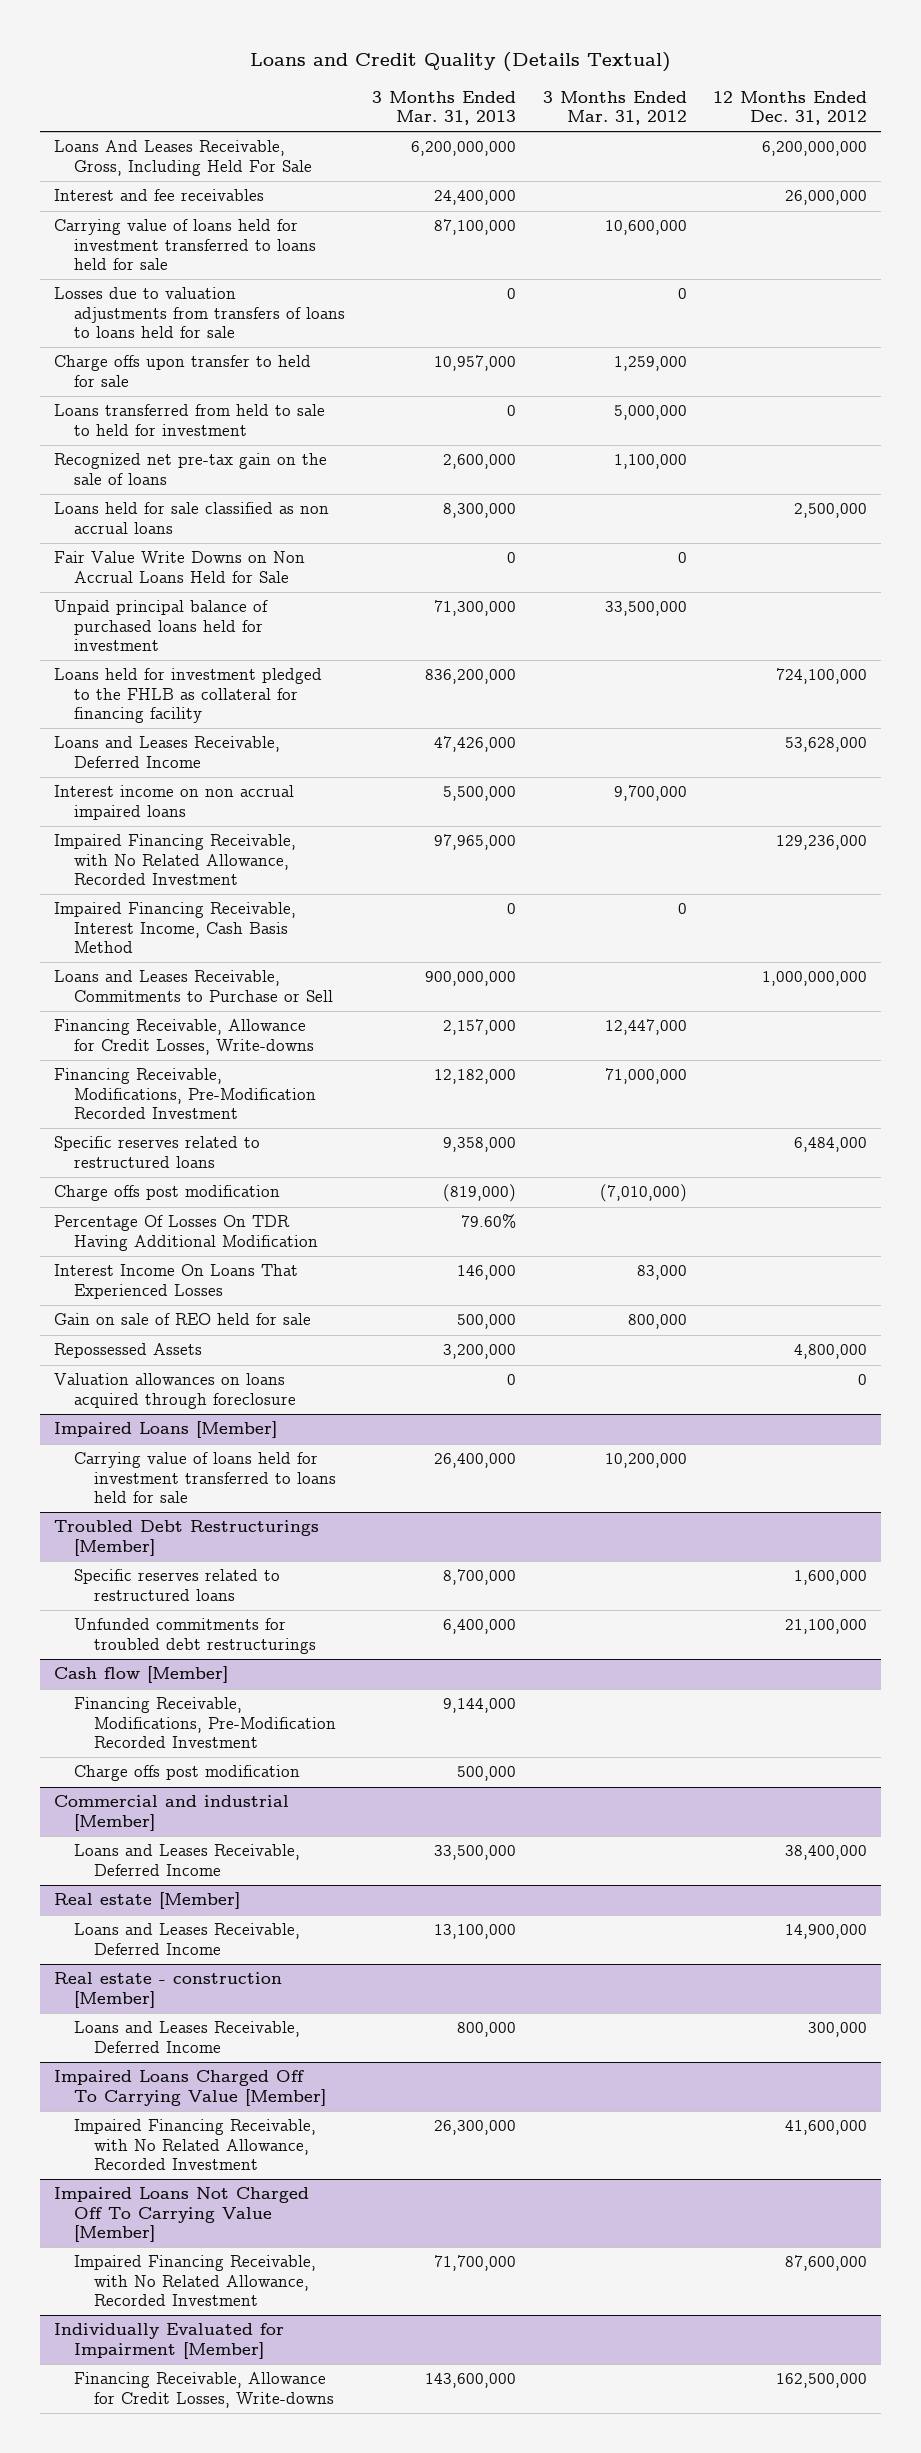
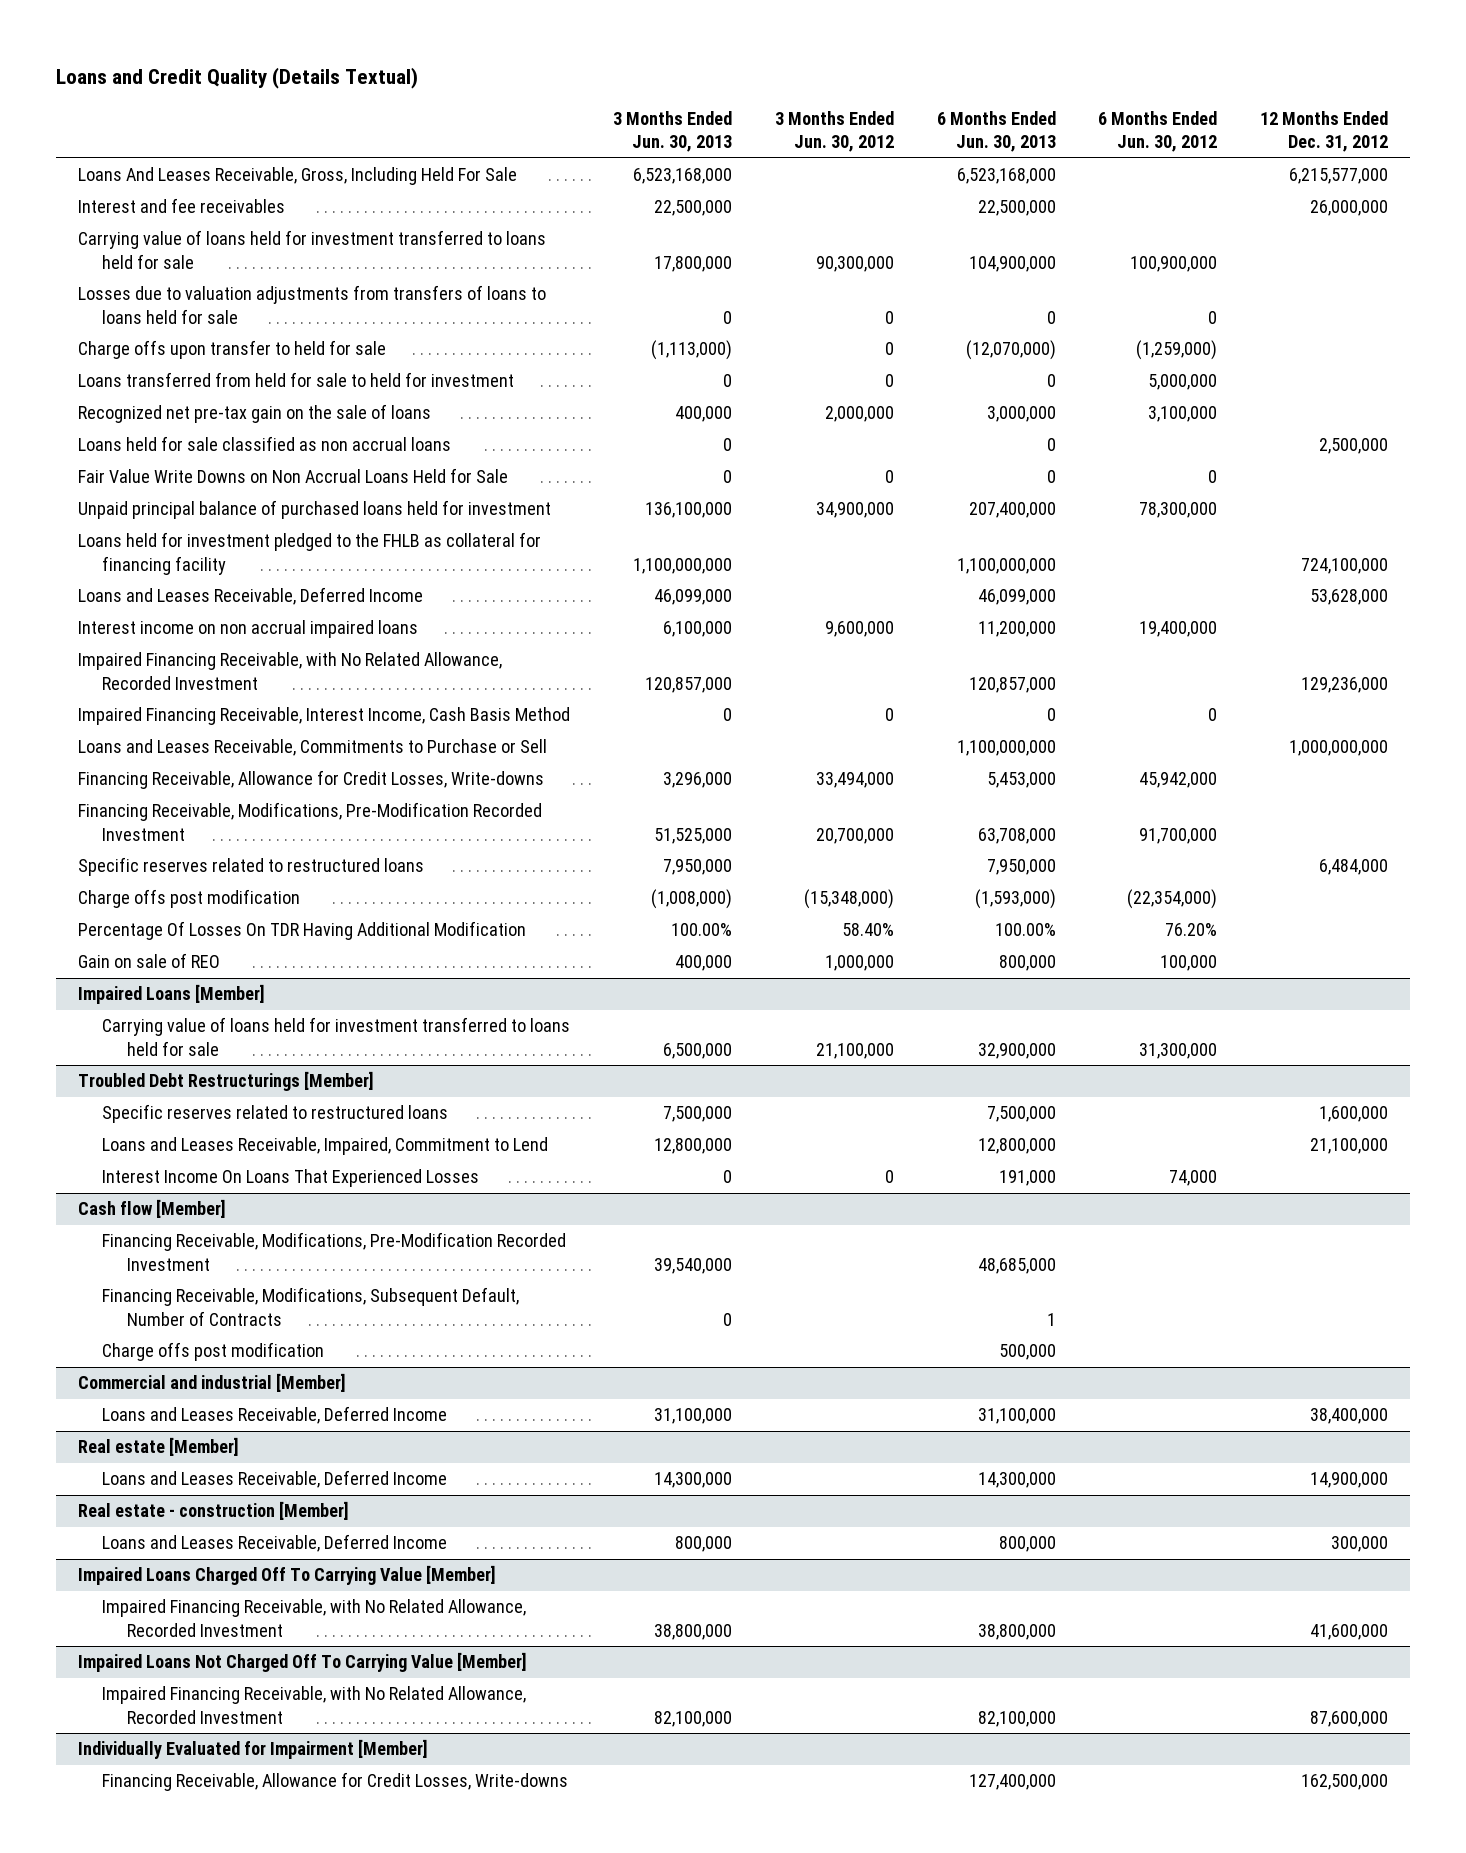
- | 3 Months Ended Mar. 31, 2013 | 3 Months Ended Mar. 31, 2012 | 12 Months Ended Dec. 31, 2012
+ | 3 Months Ended Jun. 30, 2013 | 3 Months Ended Jun. 30, 2012 | 6 Months Ended Jun. 30, 2013 | 6 Months Ended Jun. 30, 2012 | 12 Months Ended Dec. 31, 2012
- Loans And Leases Receivable, Gross, Including Held For Sale | 6,200,000,000 | | 6,200,000,000
+ Loans And Leases Receivable, Gross, Including Held For Sale | 6,523,168,000 | | 6,523,168,000 | | 6,215,577,000
- Loans transferred from held to sale to held for investment | 0 | 5,000,000 |
+ Loans transferred from held for sale to held for investment | 0 | 0 | 0 | 5,000,000 |
- Interest Income On Loans That Experienced Losses | 146,000 | 83,000 |
- Gain on sale of REO held for sale | 500,000 | 800,000 |
- Repossessed Assets | 3,200,000 | | 4,800,000
- Valuation allowances on loans acquired through foreclosure | 0 | | 0
+ Gain on sale of REO | 400,000 | 1,000,000 | 800,000 | 100,000 |
@ Troubled Debt Restructurings [Member]
- Unfunded commitments for troubled debt restructurings | 6,400,000 | | 21,100,000
+ Loans and Leases Receivable, Impaired, Commitment to Lend | 12,800,000 | | 12,800,000 | | 21,100,000
+ Interest Income On Loans That Experienced Losses | 0 | 0 | 191,000 | 74,000 |
@ Cash flow [Member]
+ Financing Receivable, Modifications, Subsequent Default, Number of Contracts | 0 | | 1 | |

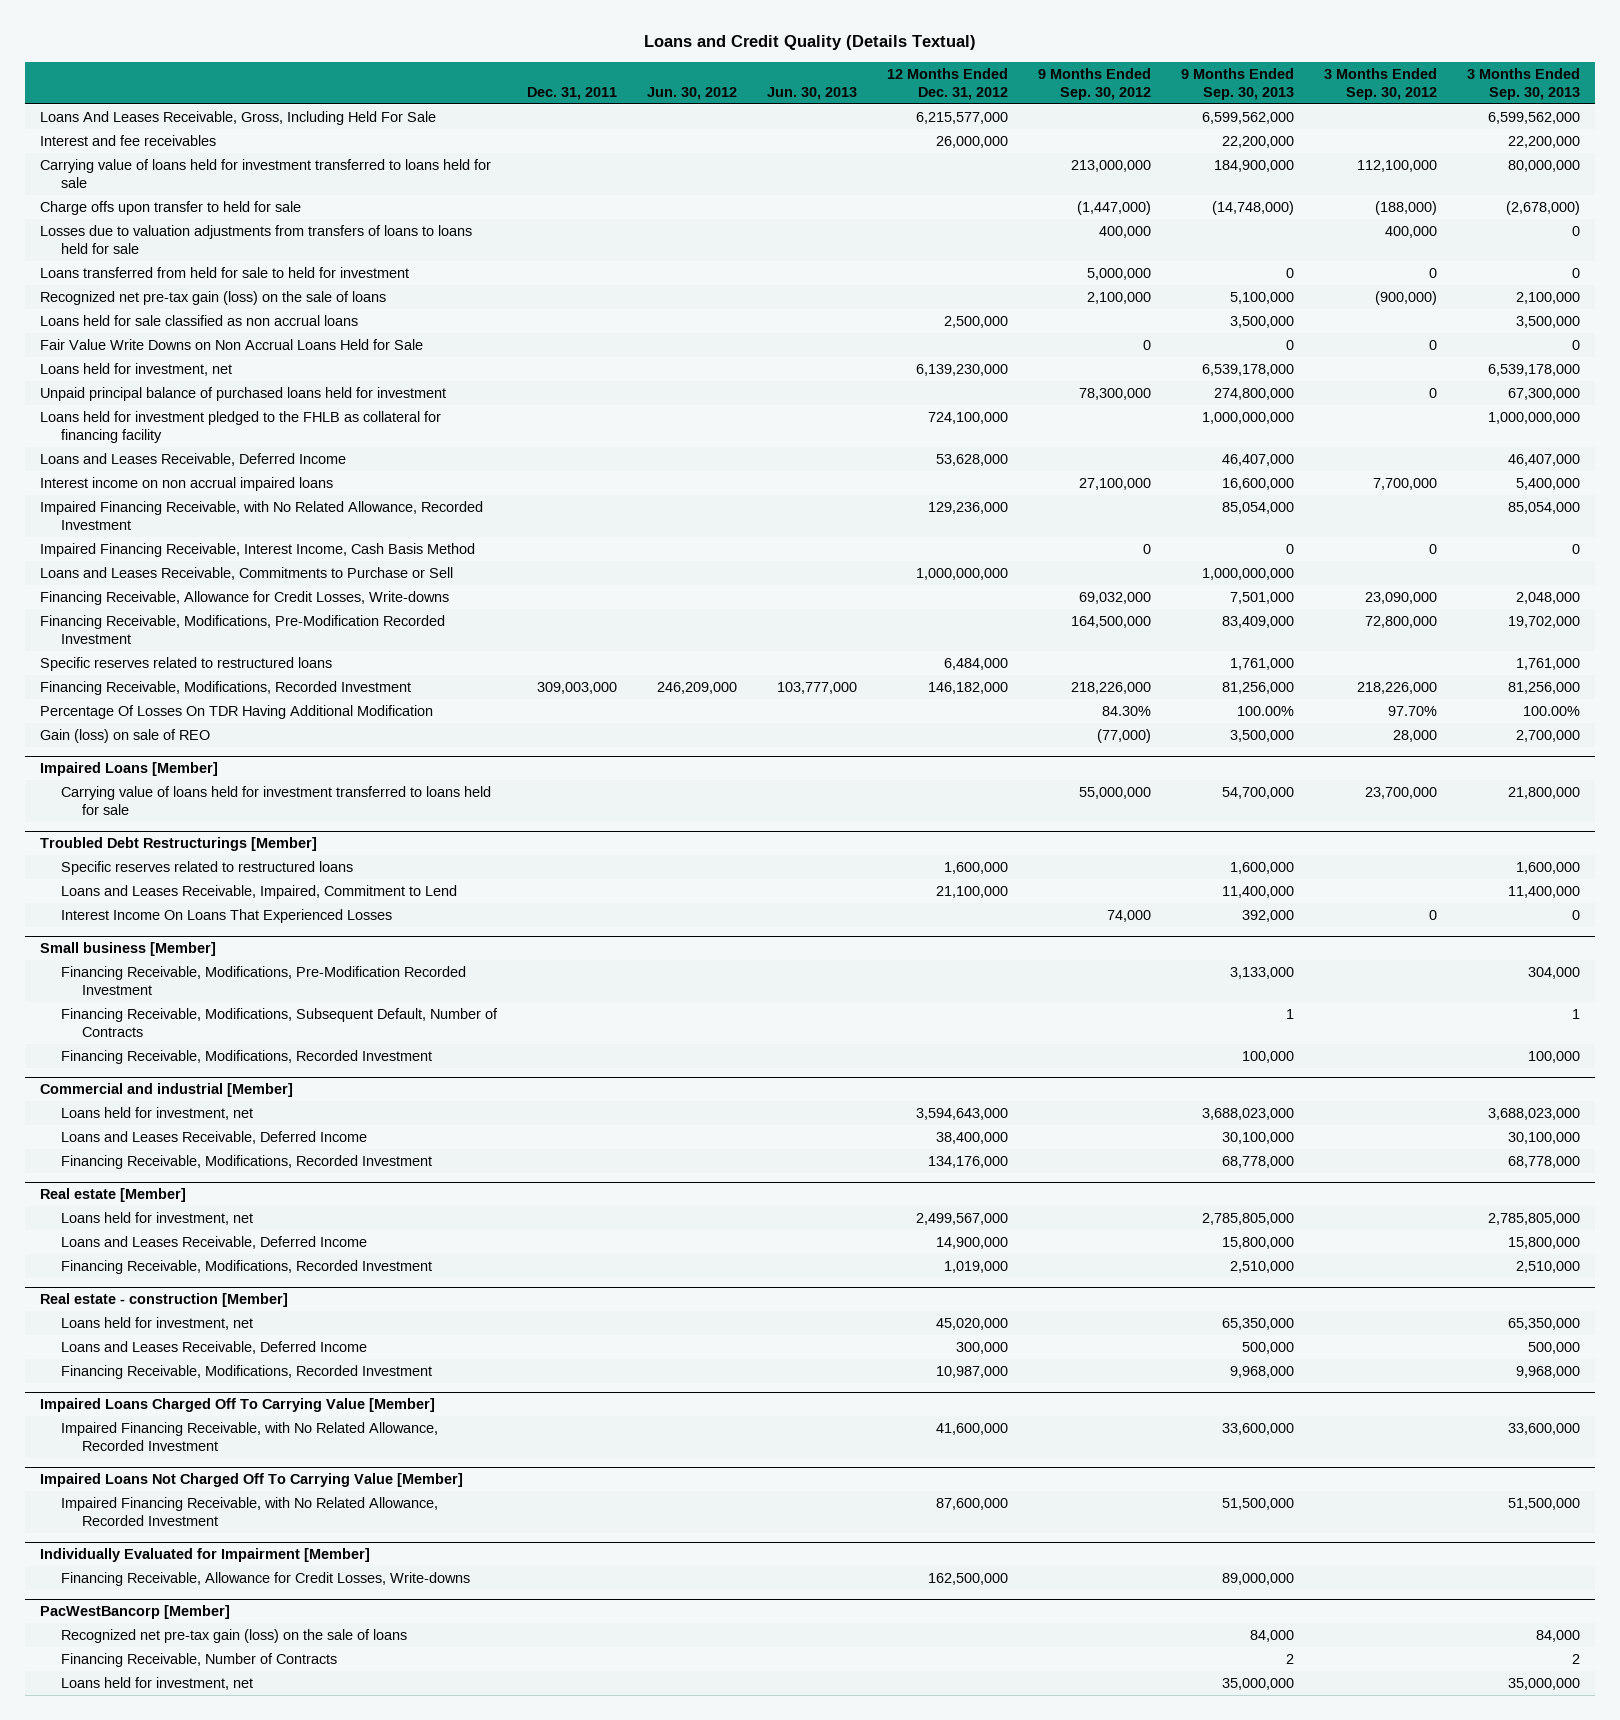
- | 3 Months Ended Jun. 30, 2013 | 3 Months Ended Jun. 30, 2012 | 6 Months Ended Jun. 30, 2013 | 6 Months Ended Jun. 30, 2012 | 12 Months Ended Dec. 31, 2012
+ | Dec. 31, 2011 | Jun. 30, 2012 | Jun. 30, 2013 | 12 Months Ended Dec. 31, 2012 | 9 Months Ended Sep. 30, 2012 | 9 Months Ended Sep. 30, 2013 | 3 Months Ended Sep. 30, 2012 | 3 Months Ended Sep. 30, 2013
moved down: Losses due to valuation adjustments from transfers of loans to loans held for sale | | | | | 400,000 | | 400,000 | 0
- Recognized net pre-tax gain on the sale of loans | 400,000 | 2,000,000 | 3,000,000 | 3,100,000 |
+ Recognized net pre-tax gain (loss) on the sale of loans | | | | | 2,100,000 | 5,100,000 | (900,000) | 2,100,000
+ Loans held for investment, net | | | | 6,139,230,000 | | 6,539,178,000 | | 6,539,178,000
- Charge offs post modification | (1,008,000) | (15,348,000) | (1,593,000) | (22,354,000) |
+ Financing Receivable, Modifications, Recorded Investment | 309,003,000 | 246,209,000 | 103,777,000 | 146,182,000 | 218,226,000 | 81,256,000 | 218,226,000 | 81,256,000
- Gain on sale of REO | 400,000 | 1,000,000 | 800,000 | 100,000 |
+ Gain (loss) on sale of REO | | | | | (77,000) | 3,500,000 | 28,000 | 2,700,000
- Cash flow [Member]
- Financing Receivable, Modifications, Pre-Modification Recorded Investment | 39,540,000 | | 48,685,000 | |
- Financing Receivable, Modifications, Subsequent Default, Number of Contracts | 0 | | 1 | |
- Charge offs post modification | | | 500,000 | |
+ Small business [Member]
+ Financing Receivable, Modifications, Pre-Modification Recorded Investment | | | | | | 3,133,000 | | 304,000
+ Financing Receivable, Modifications, Subsequent Default, Number of Contracts | | | | | | 1 | | 1
+ Financing Receivable, Modifications, Recorded Investment | | | | | | 100,000 | | 100,000
@ Commercial and industrial [Member]
+ Loans held for investment, net | | | | 3,594,643,000 | | 3,688,023,000 | | 3,688,023,000
+ Financing Receivable, Modifications, Recorded Investment | | | | 134,176,000 | | 68,778,000 | | 68,778,000
@ Real estate [Member]
+ Loans held for investment, net | | | | 2,499,567,000 | | 2,785,805,000 | | 2,785,805,000
+ Financing Receivable, Modifications, Recorded Investment | | | | 1,019,000 | | 2,510,000 | | 2,510,000
@ Real estate - construction [Member]
+ Loans held for investment, net | | | | 45,020,000 | | 65,350,000 | | 65,350,000
+ Financing Receivable, Modifications, Recorded Investment | | | | 10,987,000 | | 9,968,000 | | 9,968,000
+ PacWestBancorp [Member]
+ Recognized net pre-tax gain (loss) on the sale of loans | | | | | | 84,000 | | 84,000
+ Financing Receivable, Number of Contracts | | | | | | 2 | | 2
+ Loans held for investment, net | | | | | | 35,000,000 | | 35,000,000

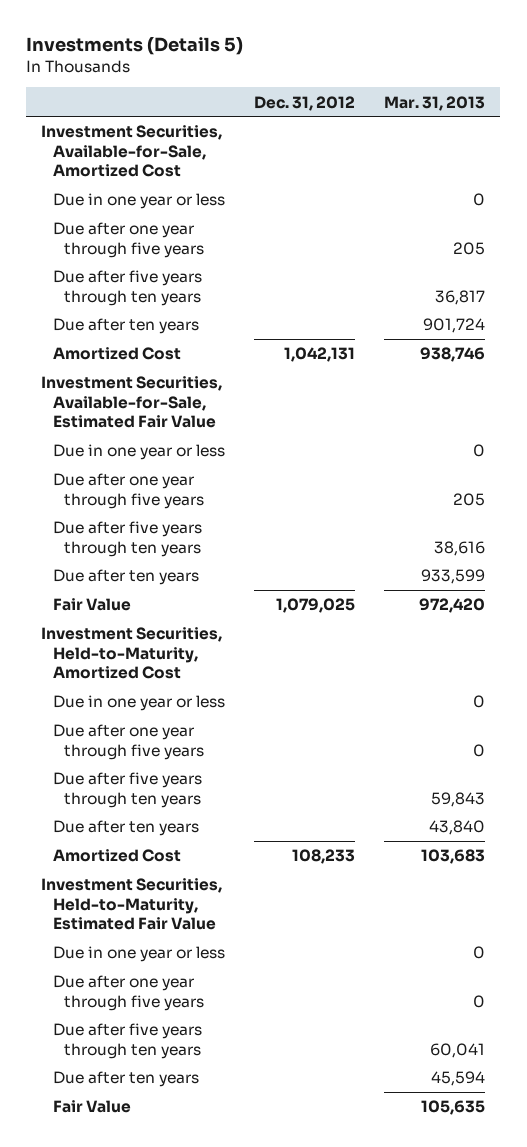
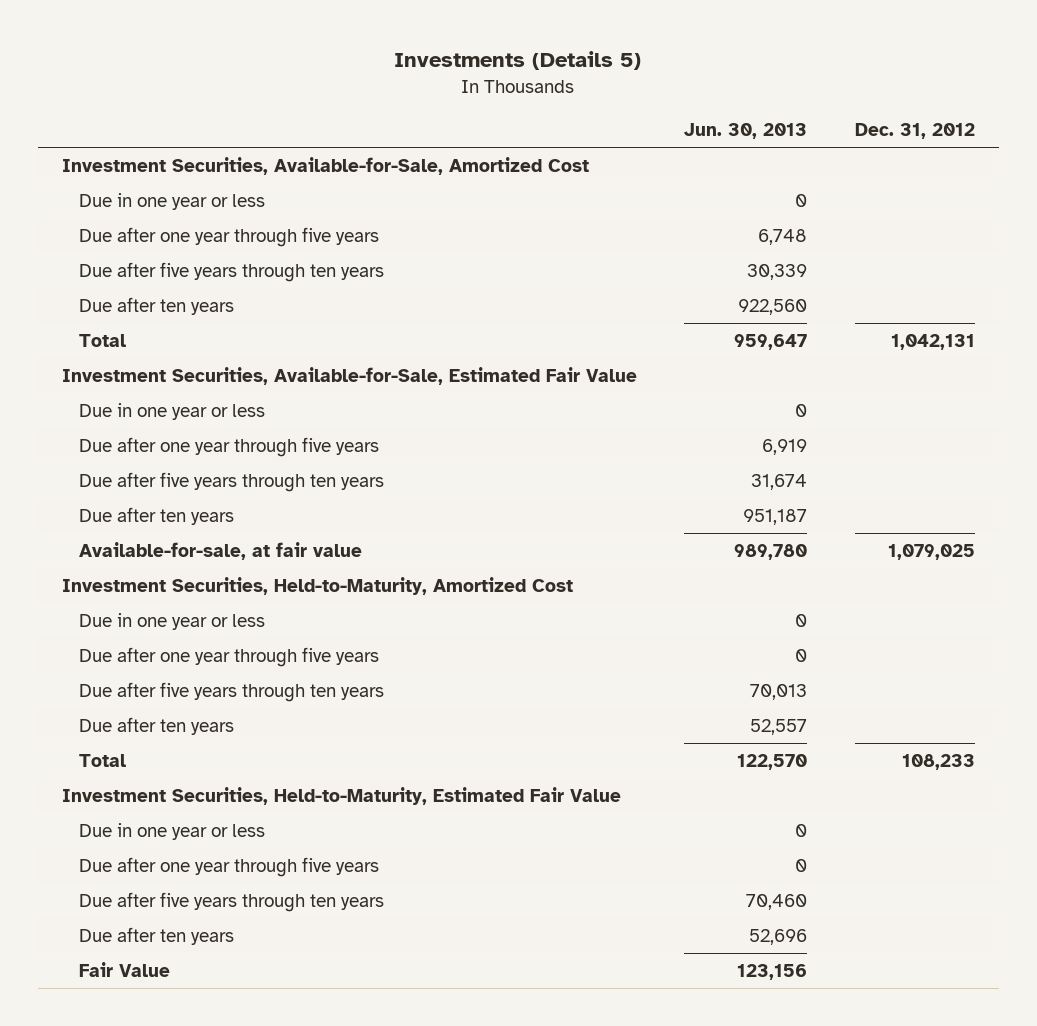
- | Dec. 31, 2012 | Mar. 31, 2013
+ | Jun. 30, 2013 | Dec. 31, 2012
- Amortized Cost | 1,042,131 | 938,746
+ Total | 959,647 | 1,042,131
- Fair Value | 1,079,025 | 972,420
+ Available-for-sale, at fair value | 989,780 | 1,079,025
- Amortized Cost | 108,233 | 103,683
+ Total | 122,570 | 108,233

